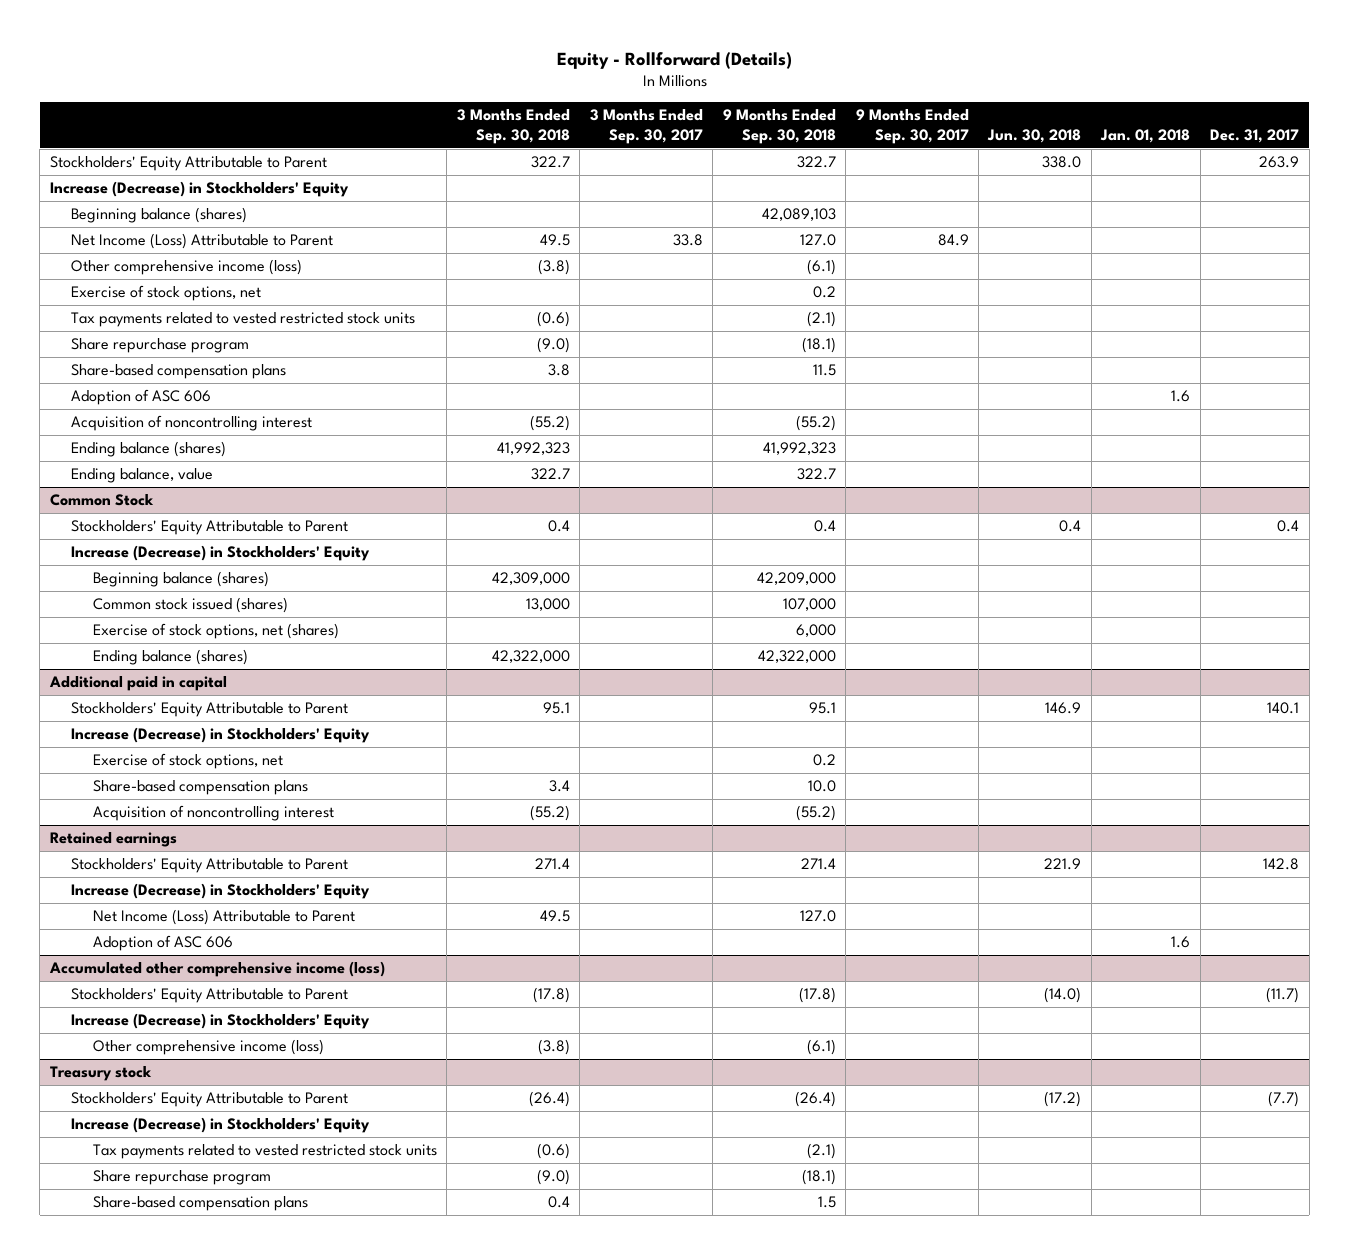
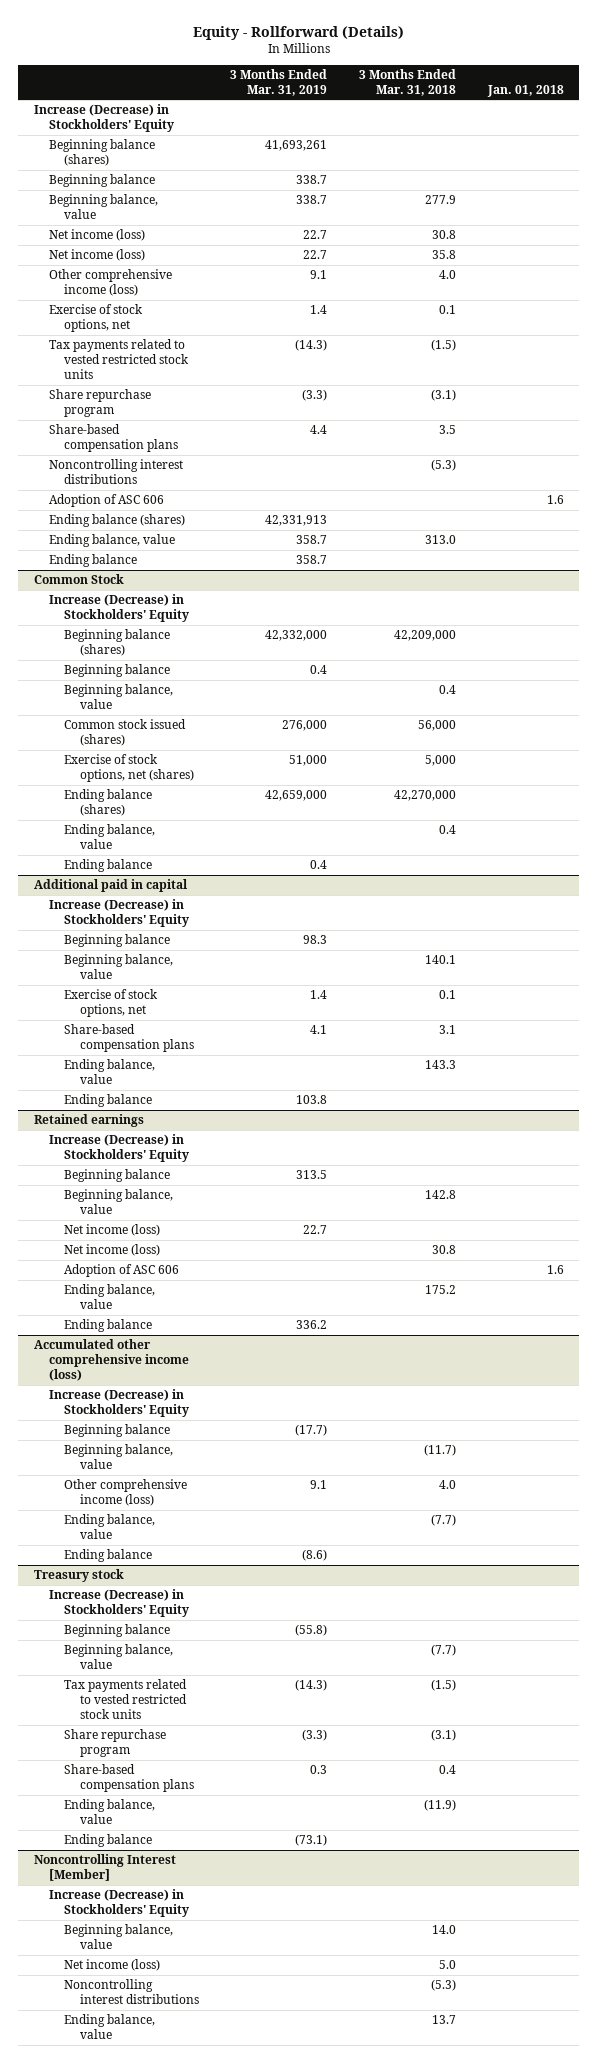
- | 3 Months Ended Sep. 30, 2018 | 3 Months Ended Sep. 30, 2017 | 9 Months Ended Sep. 30, 2018 | 9 Months Ended Sep. 30, 2017 | Jun. 30, 2018 | Jan. 01, 2018 | Dec. 31, 2017
+ | 3 Months Ended Mar. 31, 2019 | 3 Months Ended Mar. 31, 2018 | Jan. 01, 2018
- Stockholders' Equity Attributable to Parent | 322.7 | | 322.7 | | 338.0 | | 263.9
- Net Income (Loss) Attributable to Parent | 49.5 | 33.8 | 127.0 | 84.9 | | |
+ Beginning balance | 338.7 | |
+ Beginning balance, value | 338.7 | 277.9 |
+ Net income (loss) | 22.7 | 30.8 |
+ Net income (loss) | 22.7 | 35.8 |
+ Noncontrolling interest distributions | | (5.3) |
- Acquisition of noncontrolling interest | (55.2) | | (55.2) | | | |
+ Ending balance | 358.7 | |
@ Common Stock
- Stockholders' Equity Attributable to Parent | 0.4 | | 0.4 | | 0.4 | | 0.4
+ Beginning balance | 0.4 | |
+ Beginning balance, value | | 0.4 |
+ Ending balance, value | | 0.4 |
+ Ending balance | 0.4 | |
@ Additional paid in capital
- Stockholders' Equity Attributable to Parent | 95.1 | | 95.1 | | 146.9 | | 140.1
+ Beginning balance | 98.3 | |
+ Beginning balance, value | | 140.1 |
- Acquisition of noncontrolling interest | (55.2) | | (55.2) | | | |
+ Ending balance, value | | 143.3 |
+ Ending balance | 103.8 | |
@ Retained earnings
- Stockholders' Equity Attributable to Parent | 271.4 | | 271.4 | | 221.9 | | 142.8
- Net Income (Loss) Attributable to Parent | 49.5 | | 127.0 | | | |
+ Beginning balance | 313.5 | |
+ Beginning balance, value | | 142.8 |
+ Net income (loss) | 22.7 | |
+ Net income (loss) | | 30.8 |
+ Ending balance, value | | 175.2 |
+ Ending balance | 336.2 | |
@ Accumulated other comprehensive income (loss)
- Stockholders' Equity Attributable to Parent | (17.8) | | (17.8) | | (14.0) | | (11.7)
+ Beginning balance | (17.7) | |
+ Beginning balance, value | | (11.7) |
+ Ending balance, value | | (7.7) |
+ Ending balance | (8.6) | |
@ Treasury stock
- Stockholders' Equity Attributable to Parent | (26.4) | | (26.4) | | (17.2) | | (7.7)
+ Beginning balance | (55.8) | |
+ Beginning balance, value | | (7.7) |
+ Ending balance, value | | (11.9) |
+ Ending balance | (73.1) | |
+ Noncontrolling Interest [Member]
+ Increase (Decrease) in Stockholders' Equity
+ Beginning balance, value | | 14.0 |
+ Net income (loss) | | 5.0 |
+ Noncontrolling interest distributions | | (5.3) |
+ Ending balance, value | | 13.7 |

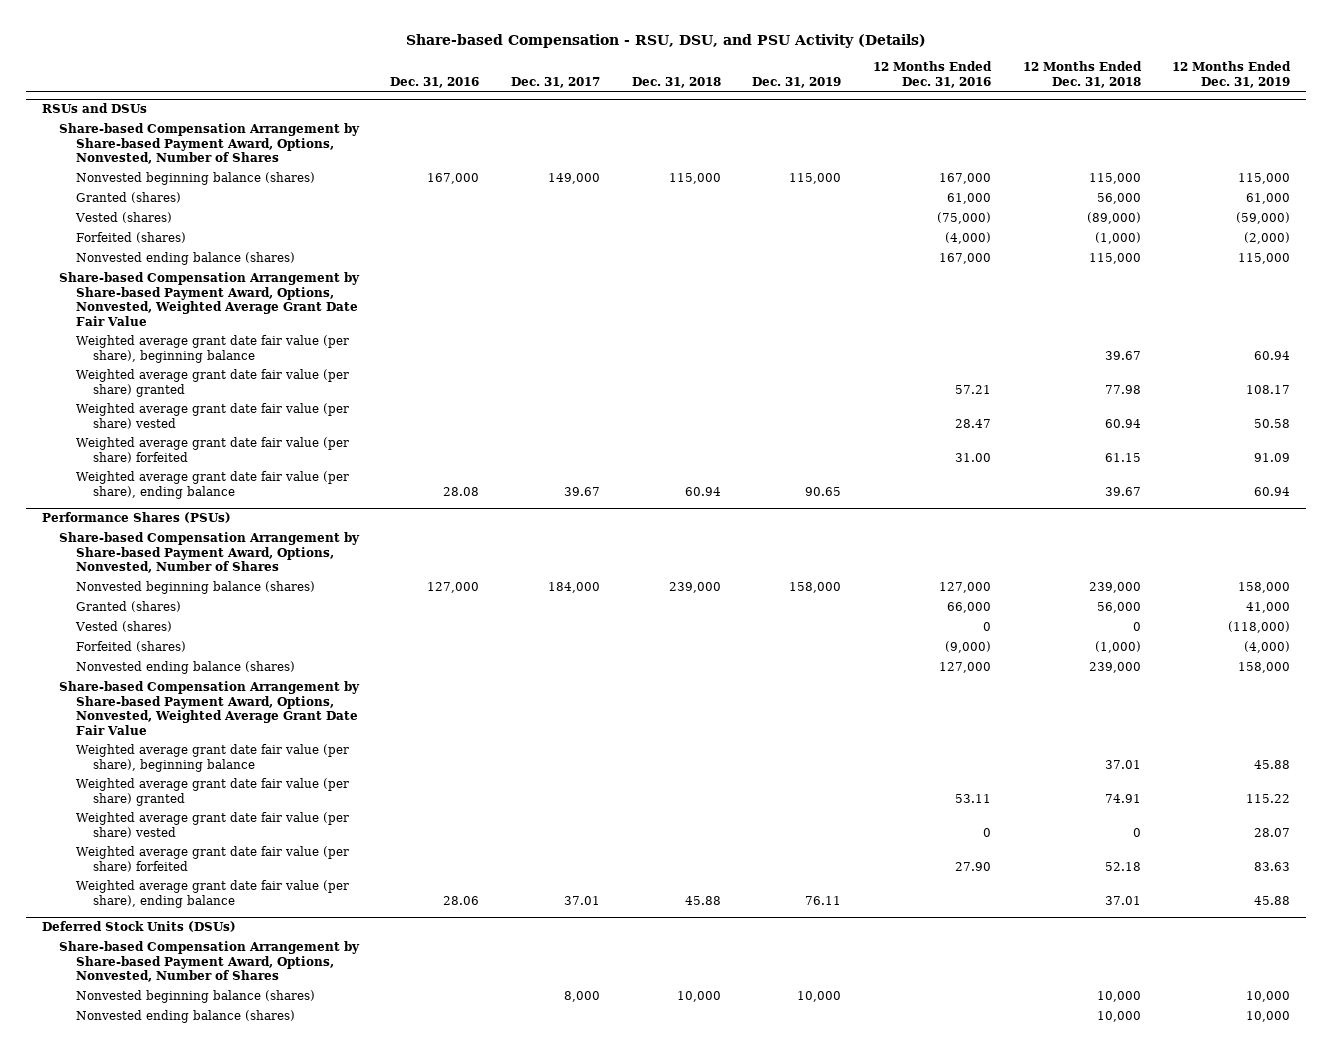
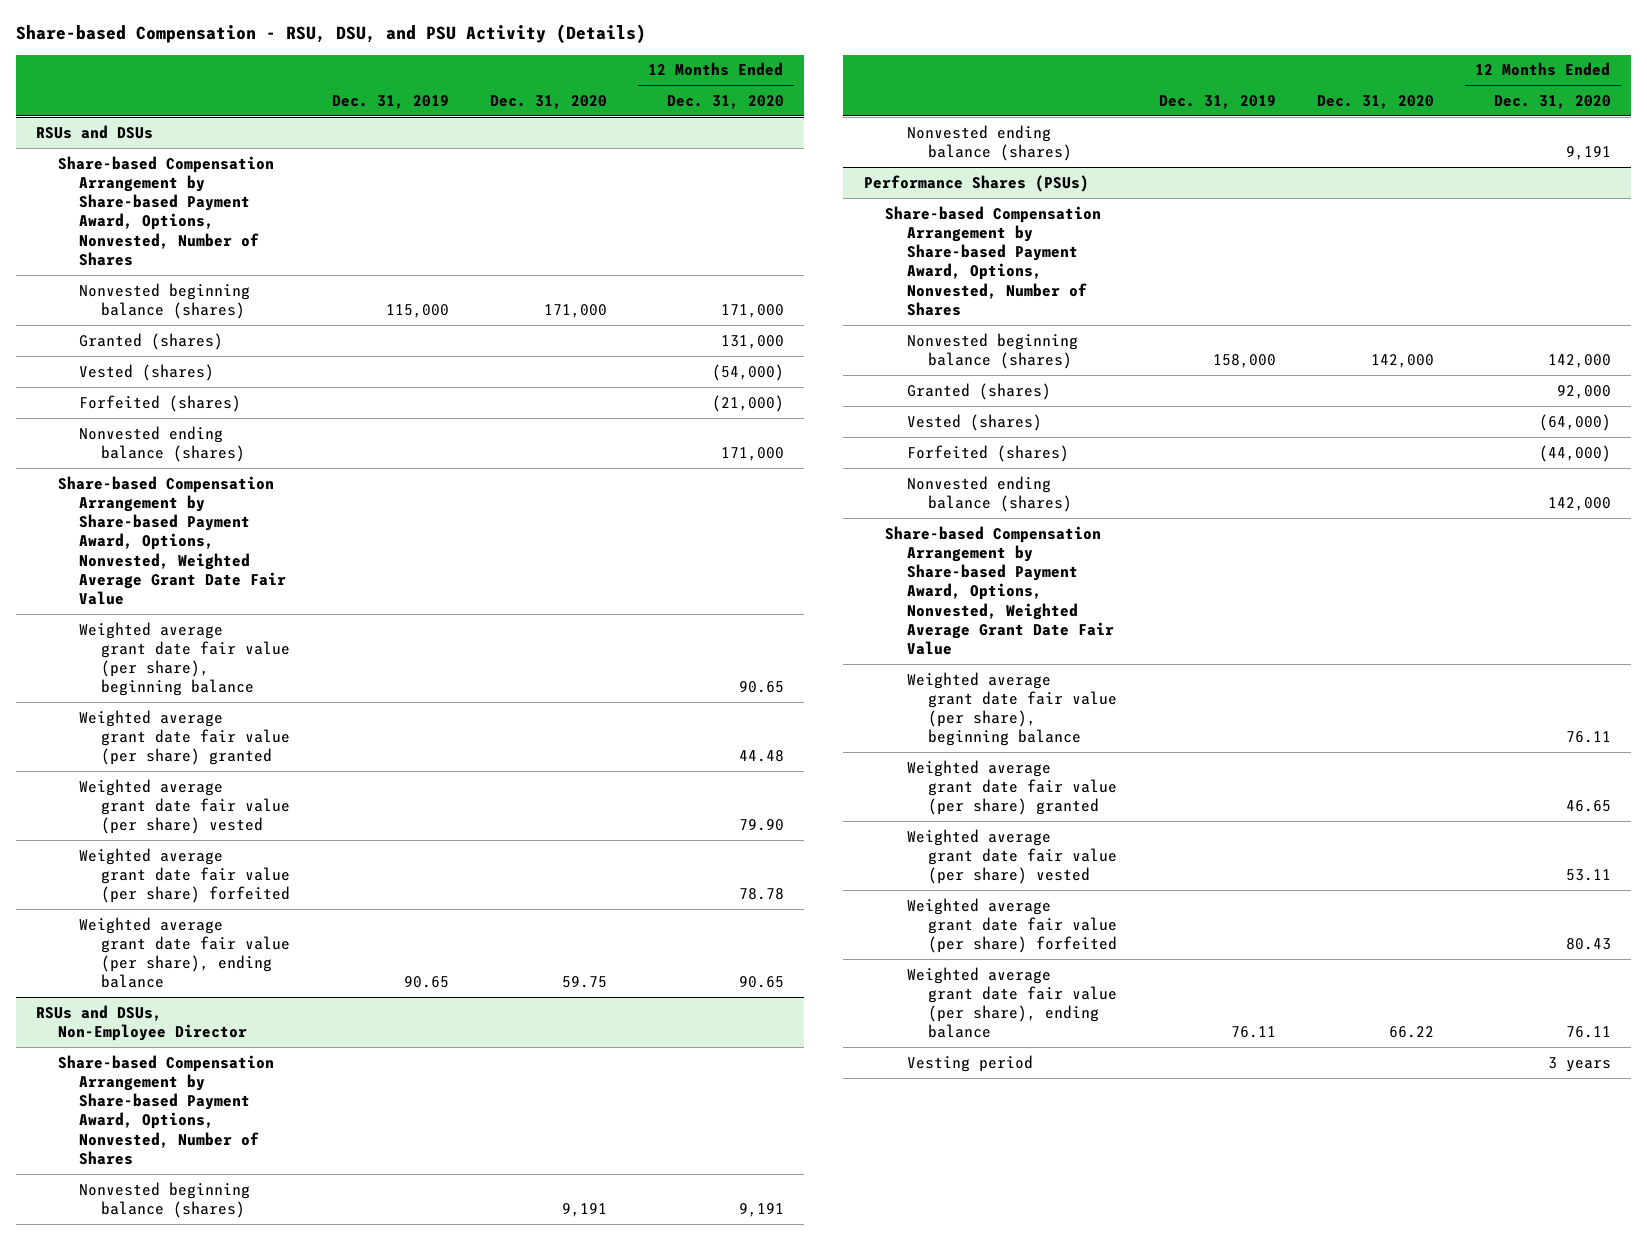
- | Dec. 31, 2016 | Dec. 31, 2017 | Dec. 31, 2018 | Dec. 31, 2019 | 12 Months Ended Dec. 31, 2016 | 12 Months Ended Dec. 31, 2018 | 12 Months Ended Dec. 31, 2019
+ | Dec. 31, 2019 | Dec. 31, 2020 | 12 Months Ended Dec. 31, 2020
+ RSUs and DSUs, Non-Employee Director
+ Share-based Compensation Arrangement by Share-based Payment Award, Options, Nonvested, Number of Shares
+ Nonvested beginning balance (shares) | | 9,191 | 9,191
+ Nonvested ending balance (shares) | | | 9,191
- Deferred Stock Units (DSUs)
- Share-based Compensation Arrangement by Share-based Payment Award, Options, Nonvested, Number of Shares
- Nonvested beginning balance (shares) | | 8,000 | 10,000 | 10,000 | | 10,000 | 10,000
- Nonvested ending balance (shares) | | | | | | 10,000 | 10,000
@ Performance Shares (PSUs)
+ Vesting period | | | 3 years

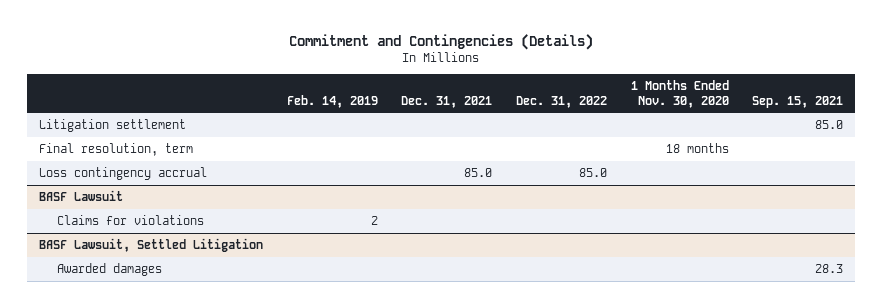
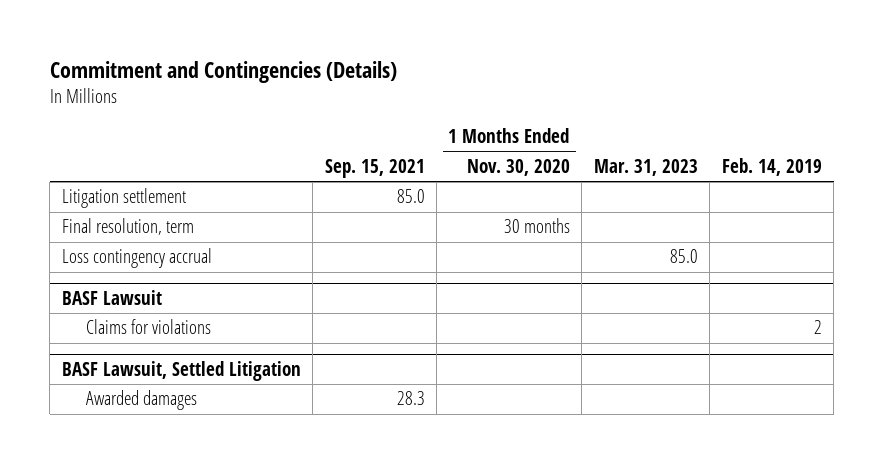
- | Feb. 14, 2019 | Dec. 31, 2021 | Dec. 31, 2022 | 1 Months Ended Nov. 30, 2020 | Sep. 15, 2021
+ | Sep. 15, 2021 | 1 Months Ended Nov. 30, 2020 | Mar. 31, 2023 | Feb. 14, 2019
- Final resolution, term | | | | 18 months |
+ Final resolution, term | | 30 months | |

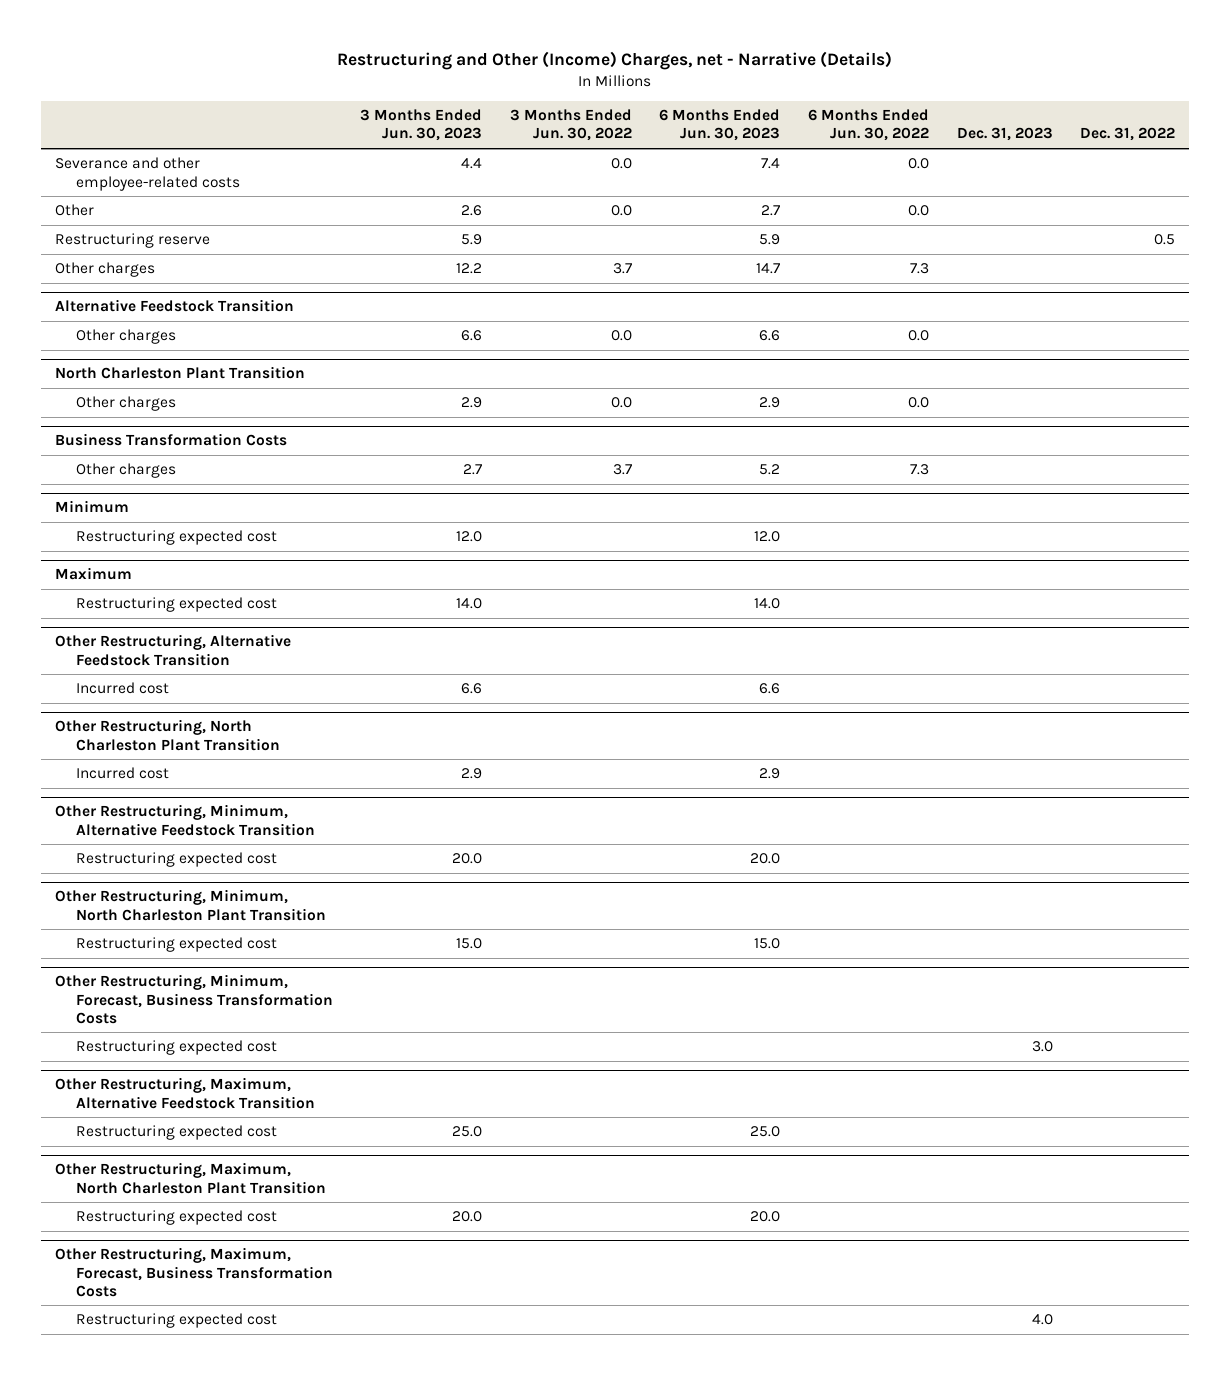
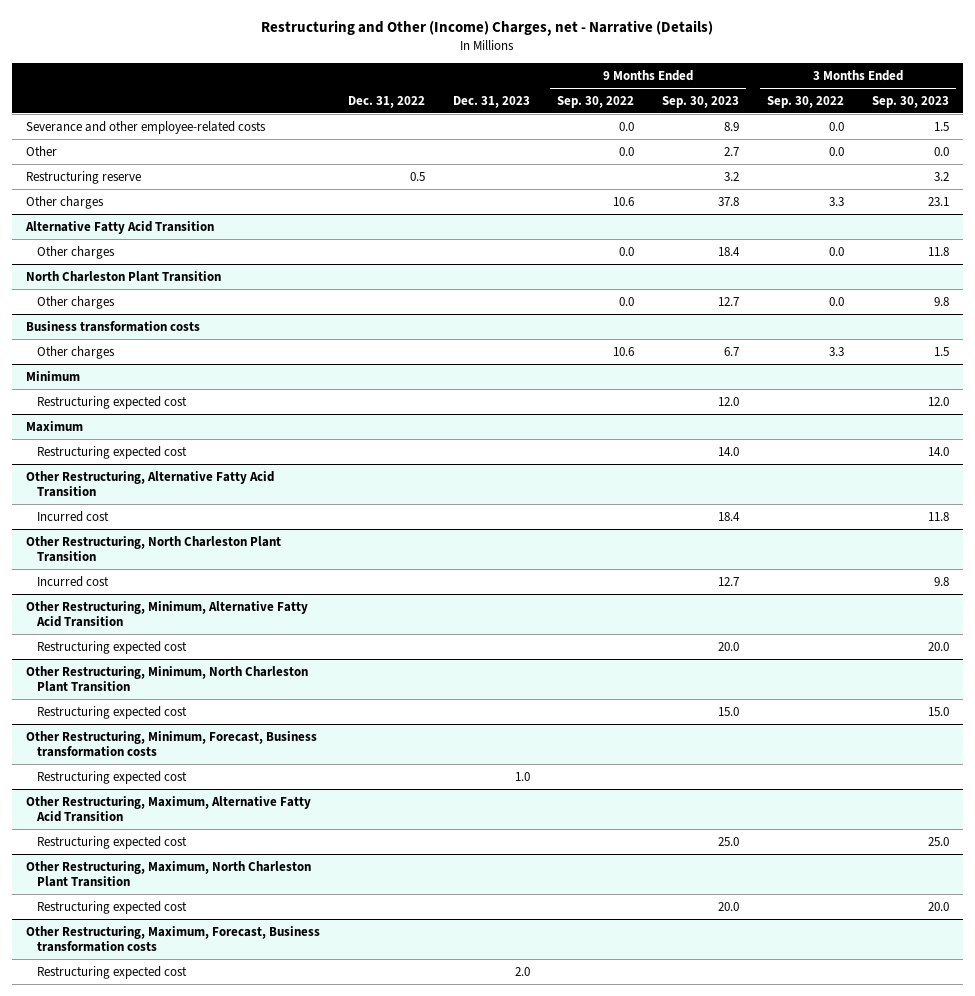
- | 3 Months Ended Jun. 30, 2023 | 3 Months Ended Jun. 30, 2022 | 6 Months Ended Jun. 30, 2023 | 6 Months Ended Jun. 30, 2022 | Dec. 31, 2023 | Dec. 31, 2022
+ | Dec. 31, 2022 | Dec. 31, 2023 | 9 Months Ended Sep. 30, 2022 | 9 Months Ended Sep. 30, 2023 | 3 Months Ended Sep. 30, 2022 | 3 Months Ended Sep. 30, 2023
- Alternative Feedstock Transition
- Other charges | 6.6 | 0.0 | 6.6 | 0.0 | |
+ Alternative Fatty Acid Transition
+ Other charges | | | 0.0 | 18.4 | 0.0 | 11.8
- Business Transformation Costs
+ Business transformation costs
- Other Restructuring, Alternative Feedstock Transition
+ Other Restructuring, Alternative Fatty Acid Transition
- Other Restructuring, Minimum, Alternative Feedstock Transition
+ Other Restructuring, Minimum, Alternative Fatty Acid Transition
- Other Restructuring, Minimum, Forecast, Business Transformation Costs
- Restructuring expected cost | | | | | 3.0 |
- Other Restructuring, Maximum, Alternative Feedstock Transition
+ Other Restructuring, Minimum, Forecast, Business transformation costs
+ Restructuring expected cost | | 1.0 | | | |
+ Other Restructuring, Maximum, Alternative Fatty Acid Transition
- Other Restructuring, Maximum, Forecast, Business Transformation Costs
- Restructuring expected cost | | | | | 4.0 |
+ Other Restructuring, Maximum, Forecast, Business transformation costs
+ Restructuring expected cost | | 2.0 | | | |

